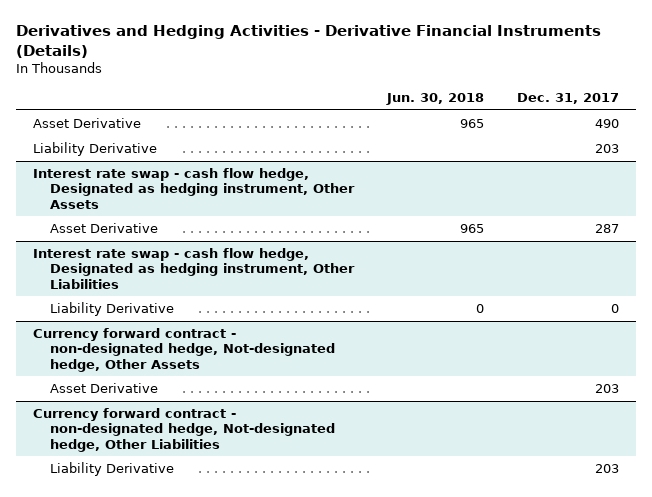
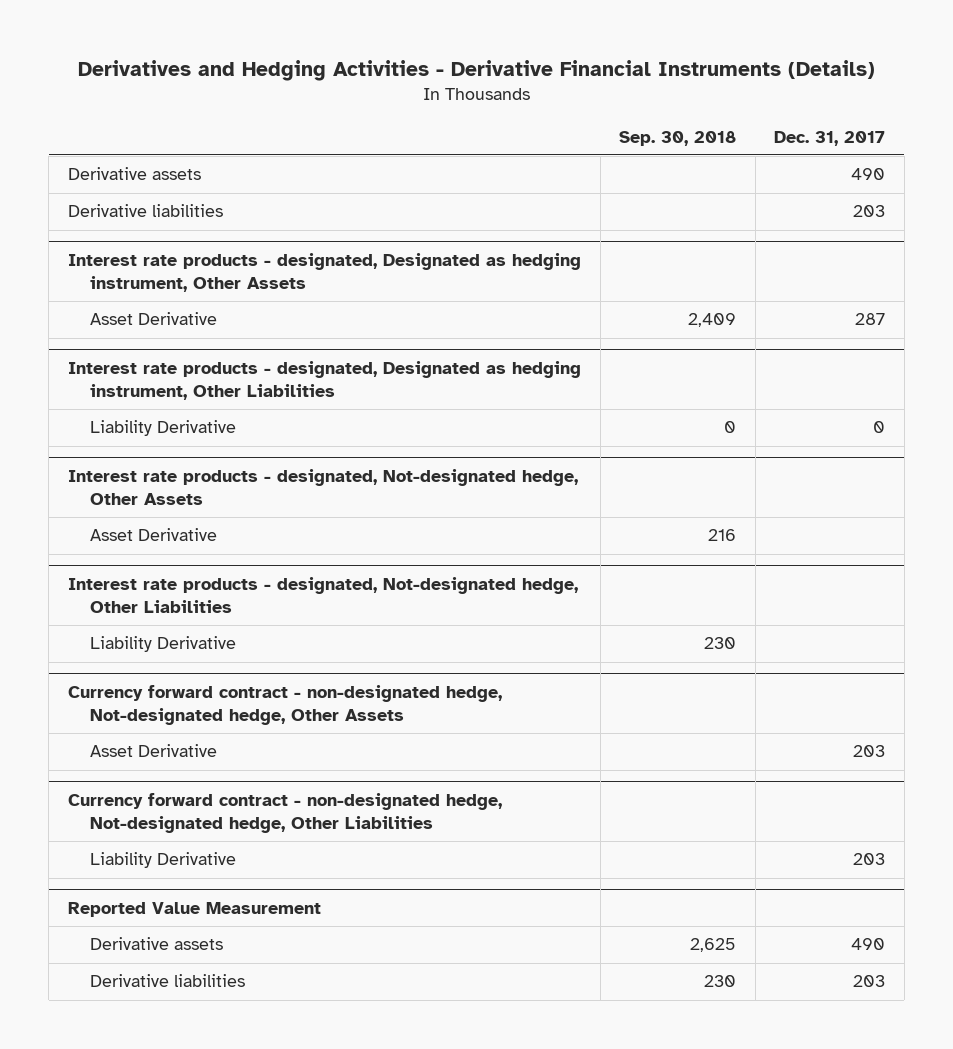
- | Jun. 30, 2018 | Dec. 31, 2017
+ | Sep. 30, 2018 | Dec. 31, 2017
- Asset Derivative | 965 | 490
- Liability Derivative | | 203
- Interest rate swap - cash flow hedge, Designated as hedging instrument, Other Assets
+ Derivative assets | | 490
+ Derivative liabilities | | 203
+ Interest rate products - designated, Designated as hedging instrument, Other Assets
- Interest rate swap - cash flow hedge, Designated as hedging instrument, Other Liabilities
+ Interest rate products - designated, Designated as hedging instrument, Other Liabilities
+ Interest rate products - designated, Not-designated hedge, Other Assets
+ Asset Derivative | 216 |
+ Interest rate products - designated, Not-designated hedge, Other Liabilities
+ Liability Derivative | 230 |
+ Reported Value Measurement
+ Derivative assets | 2,625 | 490
+ Derivative liabilities | 230 | 203

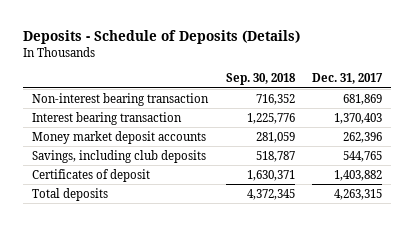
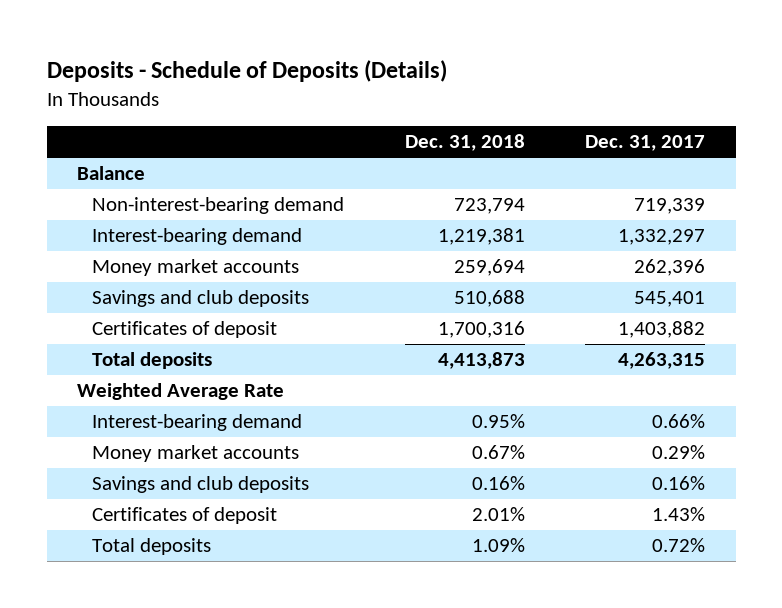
- | Sep. 30, 2018 | Dec. 31, 2017
+ | Dec. 31, 2018 | Dec. 31, 2017
- Non-interest bearing transaction | 716,352 | 681,869
- Interest bearing transaction | 1,225,776 | 1,370,403
- Money market deposit accounts | 281,059 | 262,396
- Savings, including club deposits | 518,787 | 544,765
+ Balance
+ Non-interest-bearing demand | 723,794 | 719,339
+ Interest-bearing demand | 1,219,381 | 1,332,297
+ Money market accounts | 259,694 | 262,396
+ Savings and club deposits | 510,688 | 545,401
+ Weighted Average Rate
+ Interest-bearing demand | 0.95% | 0.66%
+ Money market accounts | 0.67% | 0.29%
+ Savings and club deposits | 0.16% | 0.16%
+ Certificates of deposit | 2.01% | 1.43%
+ Total deposits | 1.09% | 0.72%

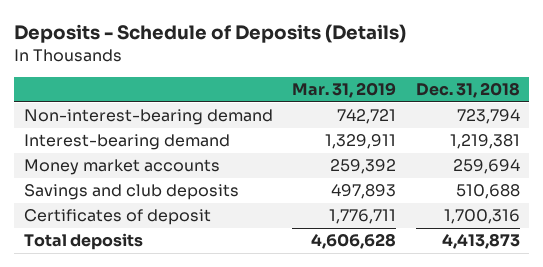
- | Dec. 31, 2018 | Dec. 31, 2017
+ | Mar. 31, 2019 | Dec. 31, 2018
- Balance
- Weighted Average Rate
- Interest-bearing demand | 0.95% | 0.66%
- Money market accounts | 0.67% | 0.29%
- Savings and club deposits | 0.16% | 0.16%
- Certificates of deposit | 2.01% | 1.43%
- Total deposits | 1.09% | 0.72%

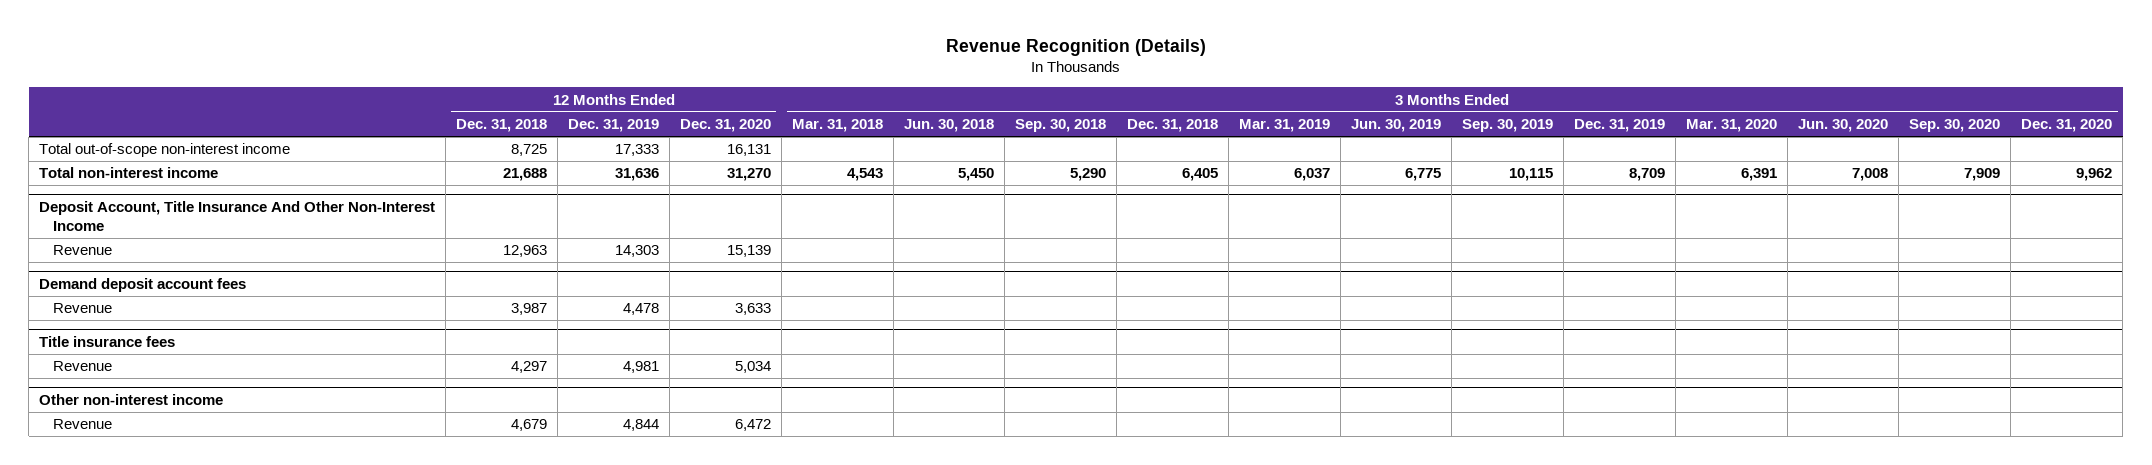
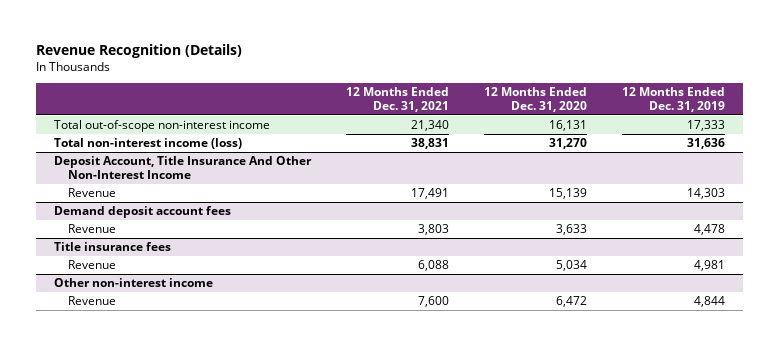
- | 12 Months Ended Dec. 31, 2018 | 12 Months Ended Dec. 31, 2019 | 12 Months Ended Dec. 31, 2020 | 3 Months Ended Mar. 31, 2018 | 3 Months Ended Jun. 30, 2018 | 3 Months Ended Sep. 30, 2018 | 3 Months Ended Dec. 31, 2018 | 3 Months Ended Mar. 31, 2019 | 3 Months Ended Jun. 30, 2019 | 3 Months Ended Sep. 30, 2019 | 3 Months Ended Dec. 31, 2019 | 3 Months Ended Mar. 31, 2020 | 3 Months Ended Jun. 30, 2020 | 3 Months Ended Sep. 30, 2020 | 3 Months Ended Dec. 31, 2020
+ | 12 Months Ended Dec. 31, 2021 | 12 Months Ended Dec. 31, 2020 | 12 Months Ended Dec. 31, 2019
- Total non-interest income | 21,688 | 31,636 | 31,270 | 4,543 | 5,450 | 5,290 | 6,405 | 6,037 | 6,775 | 10,115 | 8,709 | 6,391 | 7,008 | 7,909 | 9,962
+ Total non-interest income (loss) | 38,831 | 31,270 | 31,636

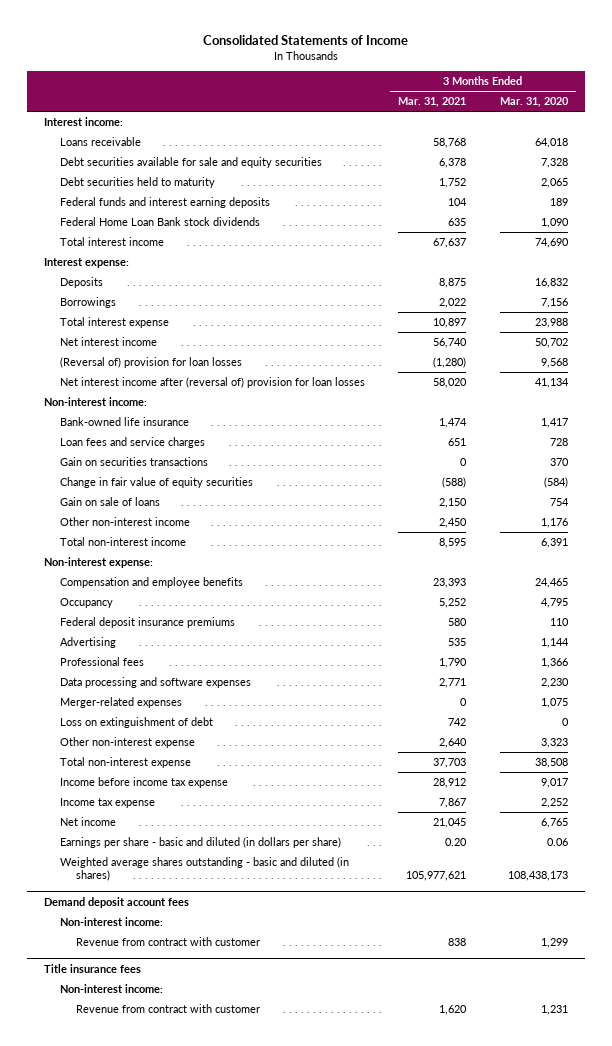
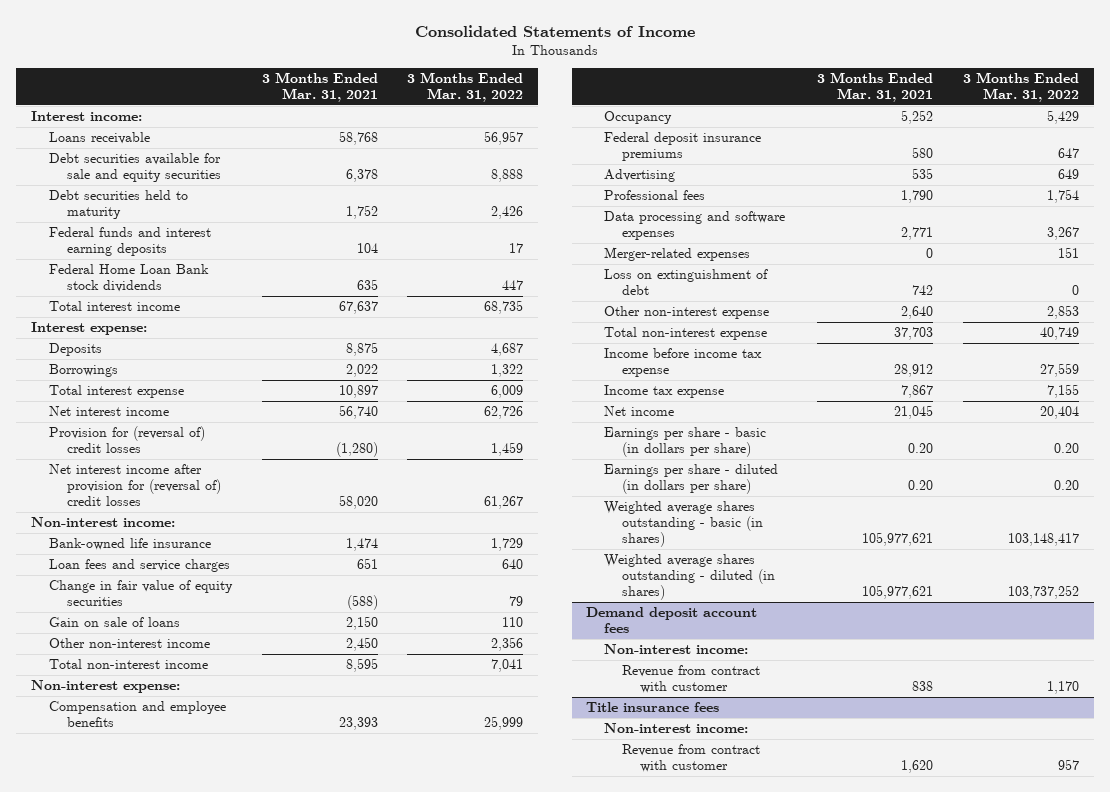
- | 3 Months Ended Mar. 31, 2021 | 3 Months Ended Mar. 31, 2020
+ | 3 Months Ended Mar. 31, 2021 | 3 Months Ended Mar. 31, 2022
- (Reversal of) provision for loan losses | (1,280) | 9,568
- Net interest income after (reversal of) provision for loan losses | 58,020 | 41,134
+ Provision for (reversal of) credit losses | (1,280) | 1,459
+ Net interest income after provision for (reversal of) credit losses | 58,020 | 61,267
- Gain on securities transactions | 0 | 370
- Earnings per share - basic and diluted (in dollars per share) | 0.20 | 0.06
- Weighted average shares outstanding - basic and diluted (in shares) | 105,977,621 | 108,438,173
+ Earnings per share - basic (in dollars per share) | 0.20 | 0.20
+ Earnings per share - diluted (in dollars per share) | 0.20 | 0.20
+ Weighted average shares outstanding - basic (in shares) | 105,977,621 | 103,148,417
+ Weighted average shares outstanding - diluted (in shares) | 105,977,621 | 103,737,252

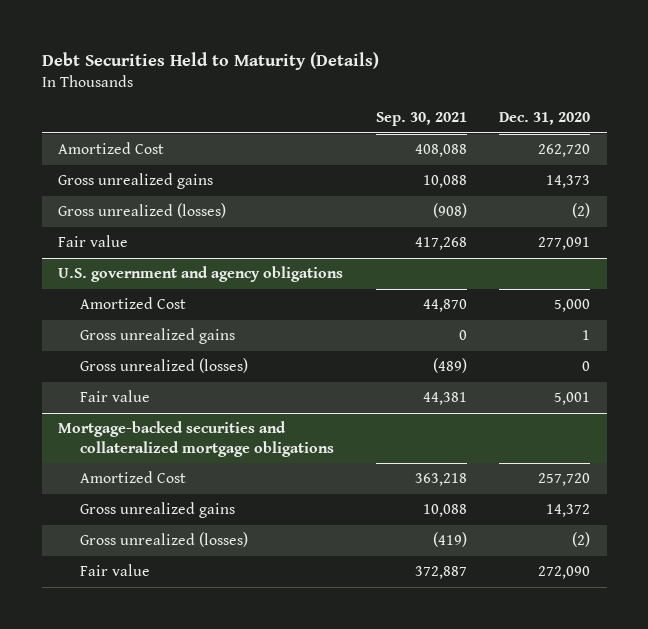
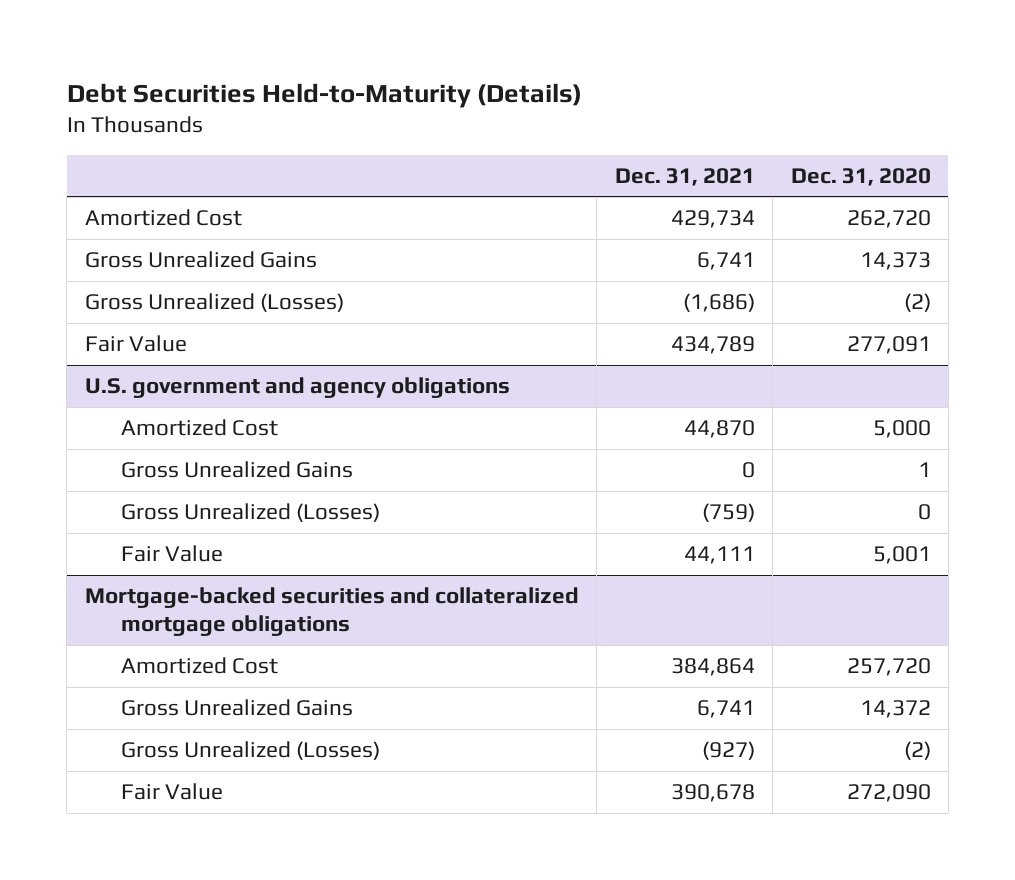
- Debt Securities Held to Maturity (Details)
+ Debt Securities Held-to-Maturity (Details)
- | Sep. 30, 2021 | Dec. 31, 2020
+ | Dec. 31, 2021 | Dec. 31, 2020
- Gross unrealized gains | 10,088 | 14,373
- Gross unrealized (losses) | (908) | (2)
- Fair value | 417,268 | 277,091
+ Gross Unrealized Gains | 6,741 | 14,373
+ Gross Unrealized (Losses) | (1,686) | (2)
+ Fair Value | 434,789 | 277,091
@ U.S. government and agency obligations
- Gross unrealized gains | 0 | 1
- Gross unrealized (losses) | (489) | 0
- Fair value | 44,381 | 5,001
+ Gross Unrealized Gains | 0 | 1
+ Gross Unrealized (Losses) | (759) | 0
+ Fair Value | 44,111 | 5,001
@ Mortgage-backed securities and collateralized mortgage obligations
- Gross unrealized gains | 10,088 | 14,372
- Gross unrealized (losses) | (419) | (2)
- Fair value | 372,887 | 272,090
+ Gross Unrealized Gains | 6,741 | 14,372
+ Gross Unrealized (Losses) | (927) | (2)
+ Fair Value | 390,678 | 272,090

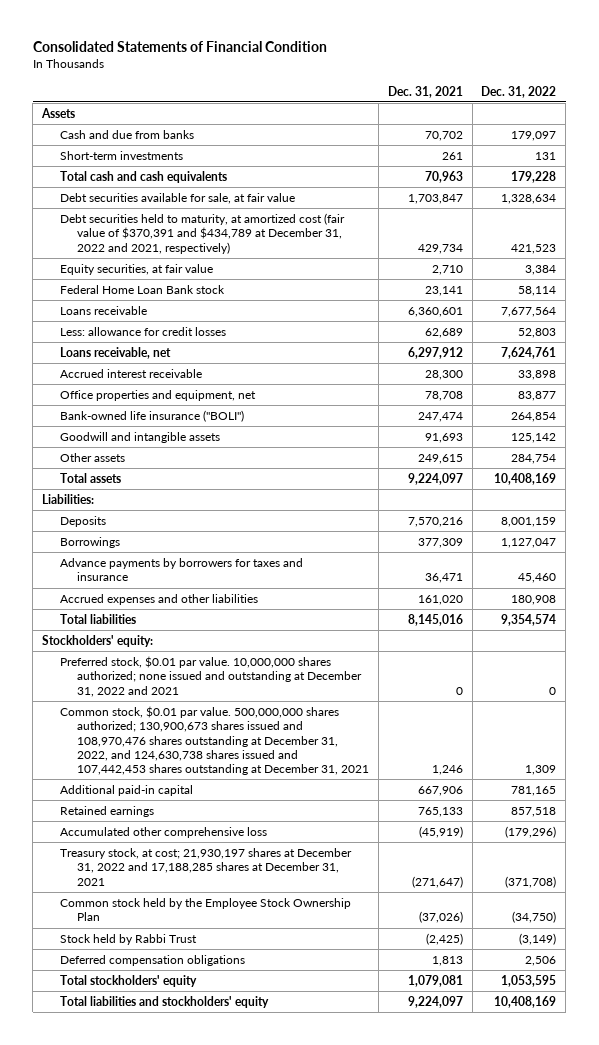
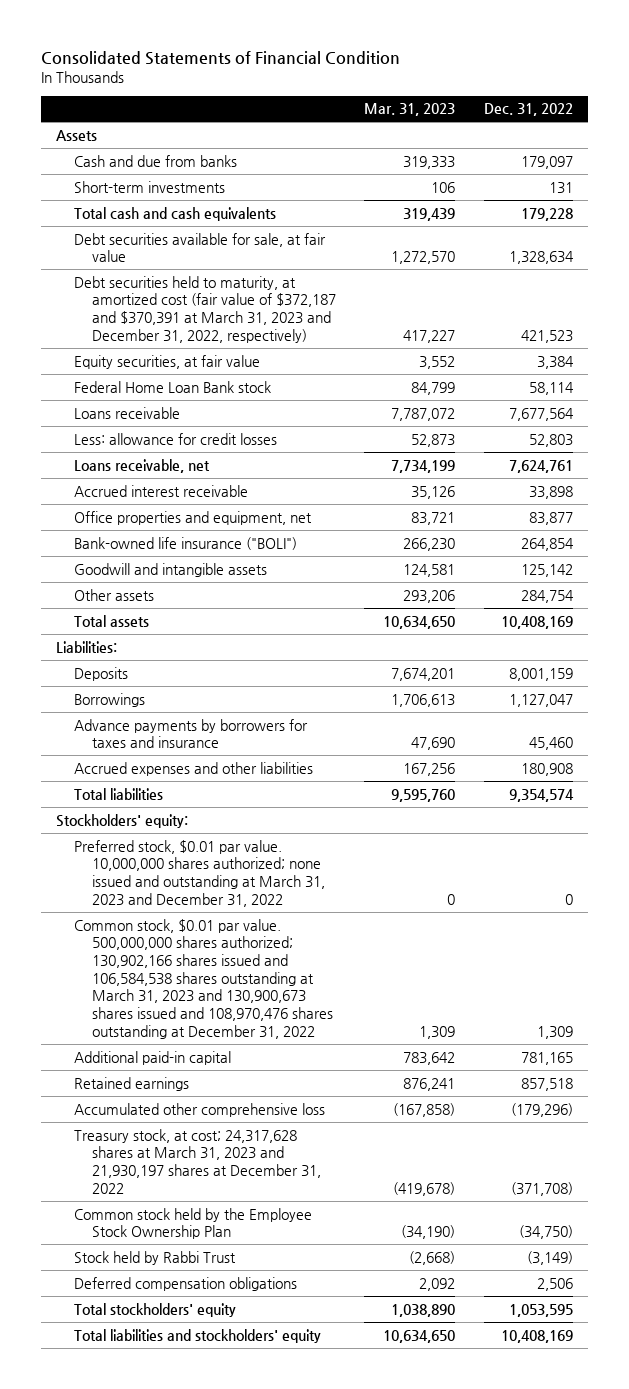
- | Dec. 31, 2021 | Dec. 31, 2022
+ | Mar. 31, 2023 | Dec. 31, 2022
- Debt securities held to maturity, at amortized cost (fair value of $370,391 and $434,789 at December 31, 2022 and 2021, respectively) | 429,734 | 421,523
+ Debt securities held to maturity, at amortized cost (fair value of $372,187 and $370,391 at March 31, 2023 and December 31, 2022, respectively) | 417,227 | 421,523
- Preferred stock, $0.01 par value. 10,000,000 shares authorized; none issued and outstanding at December 31, 2022 and 2021 | 0 | 0
- Common stock, $0.01 par value. 500,000,000 shares authorized; 130,900,673 shares issued and 108,970,476 shares outstanding at December 31, 2022, and 124,630,738 shares issued and 107,442,453 shares outstanding at December 31, 2021 | 1,246 | 1,309
+ Preferred stock, $0.01 par value. 10,000,000 shares authorized; none issued and outstanding at March 31, 2023 and December 31, 2022 | 0 | 0
+ Common stock, $0.01 par value. 500,000,000 shares authorized; 130,902,166 shares issued and 106,584,538 shares outstanding at March 31, 2023 and 130,900,673 shares issued and 108,970,476 shares outstanding at December 31, 2022 | 1,309 | 1,309
- Treasury stock, at cost; 21,930,197 shares at December 31, 2022 and 17,188,285 shares at December 31, 2021 | (271,647) | (371,708)
+ Treasury stock, at cost; 24,317,628 shares at March 31, 2023 and 21,930,197 shares at December 31, 2022 | (419,678) | (371,708)

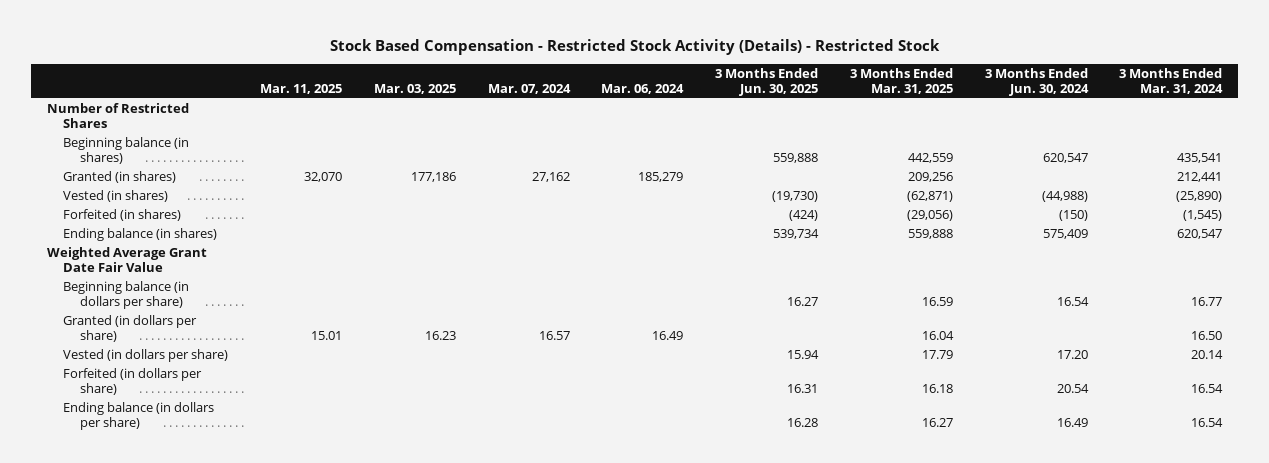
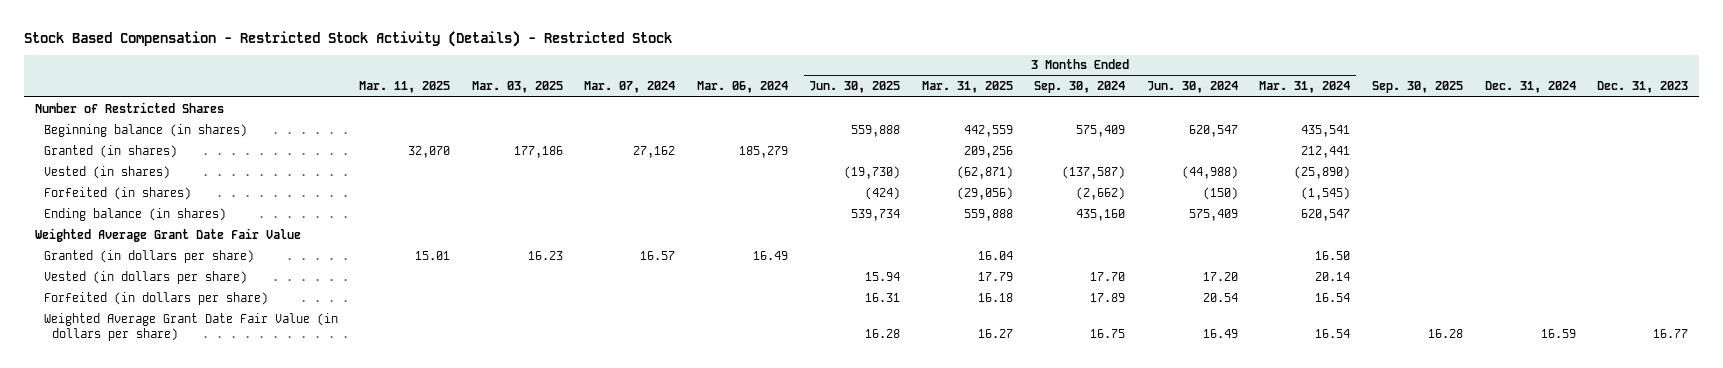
- | Mar. 11, 2025 | Mar. 03, 2025 | Mar. 07, 2024 | Mar. 06, 2024 | 3 Months Ended Jun. 30, 2025 | 3 Months Ended Mar. 31, 2025 | 3 Months Ended Jun. 30, 2024 | 3 Months Ended Mar. 31, 2024
+ | Mar. 11, 2025 | Mar. 03, 2025 | Mar. 07, 2024 | Mar. 06, 2024 | 3 Months Ended Jun. 30, 2025 | 3 Months Ended Mar. 31, 2025 | 3 Months Ended Sep. 30, 2024 | 3 Months Ended Jun. 30, 2024 | 3 Months Ended Mar. 31, 2024 | Sep. 30, 2025 | Dec. 31, 2024 | Dec. 31, 2023
- Beginning balance (in dollars per share) | | | | | 16.27 | 16.59 | 16.54 | 16.77
- Ending balance (in dollars per share) | | | | | 16.28 | 16.27 | 16.49 | 16.54
+ Weighted Average Grant Date Fair Value (in dollars per share) | | | | | 16.28 | 16.27 | 16.75 | 16.49 | 16.54 | 16.28 | 16.59 | 16.77

